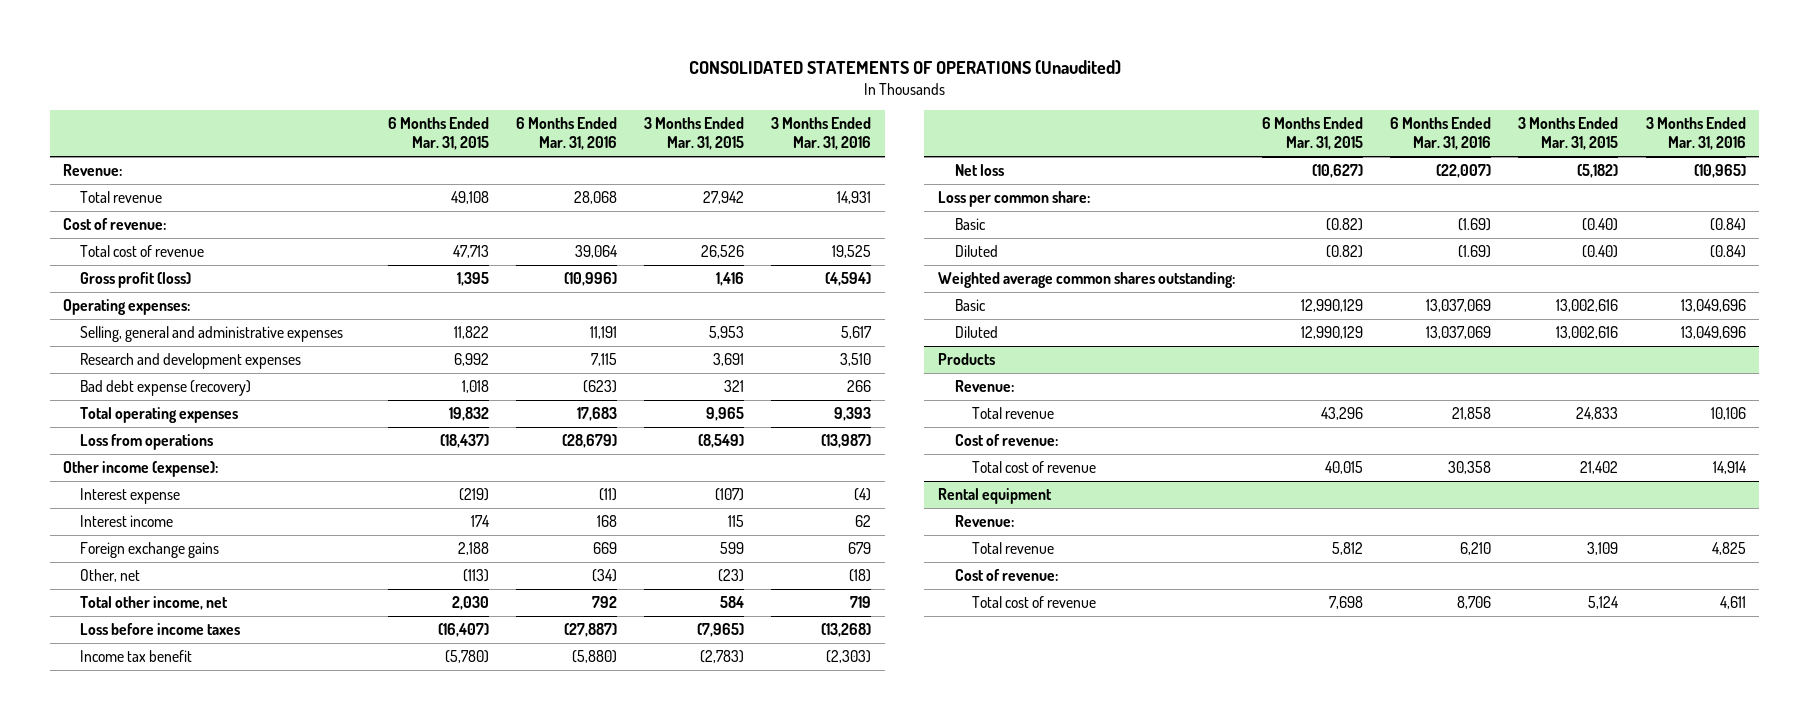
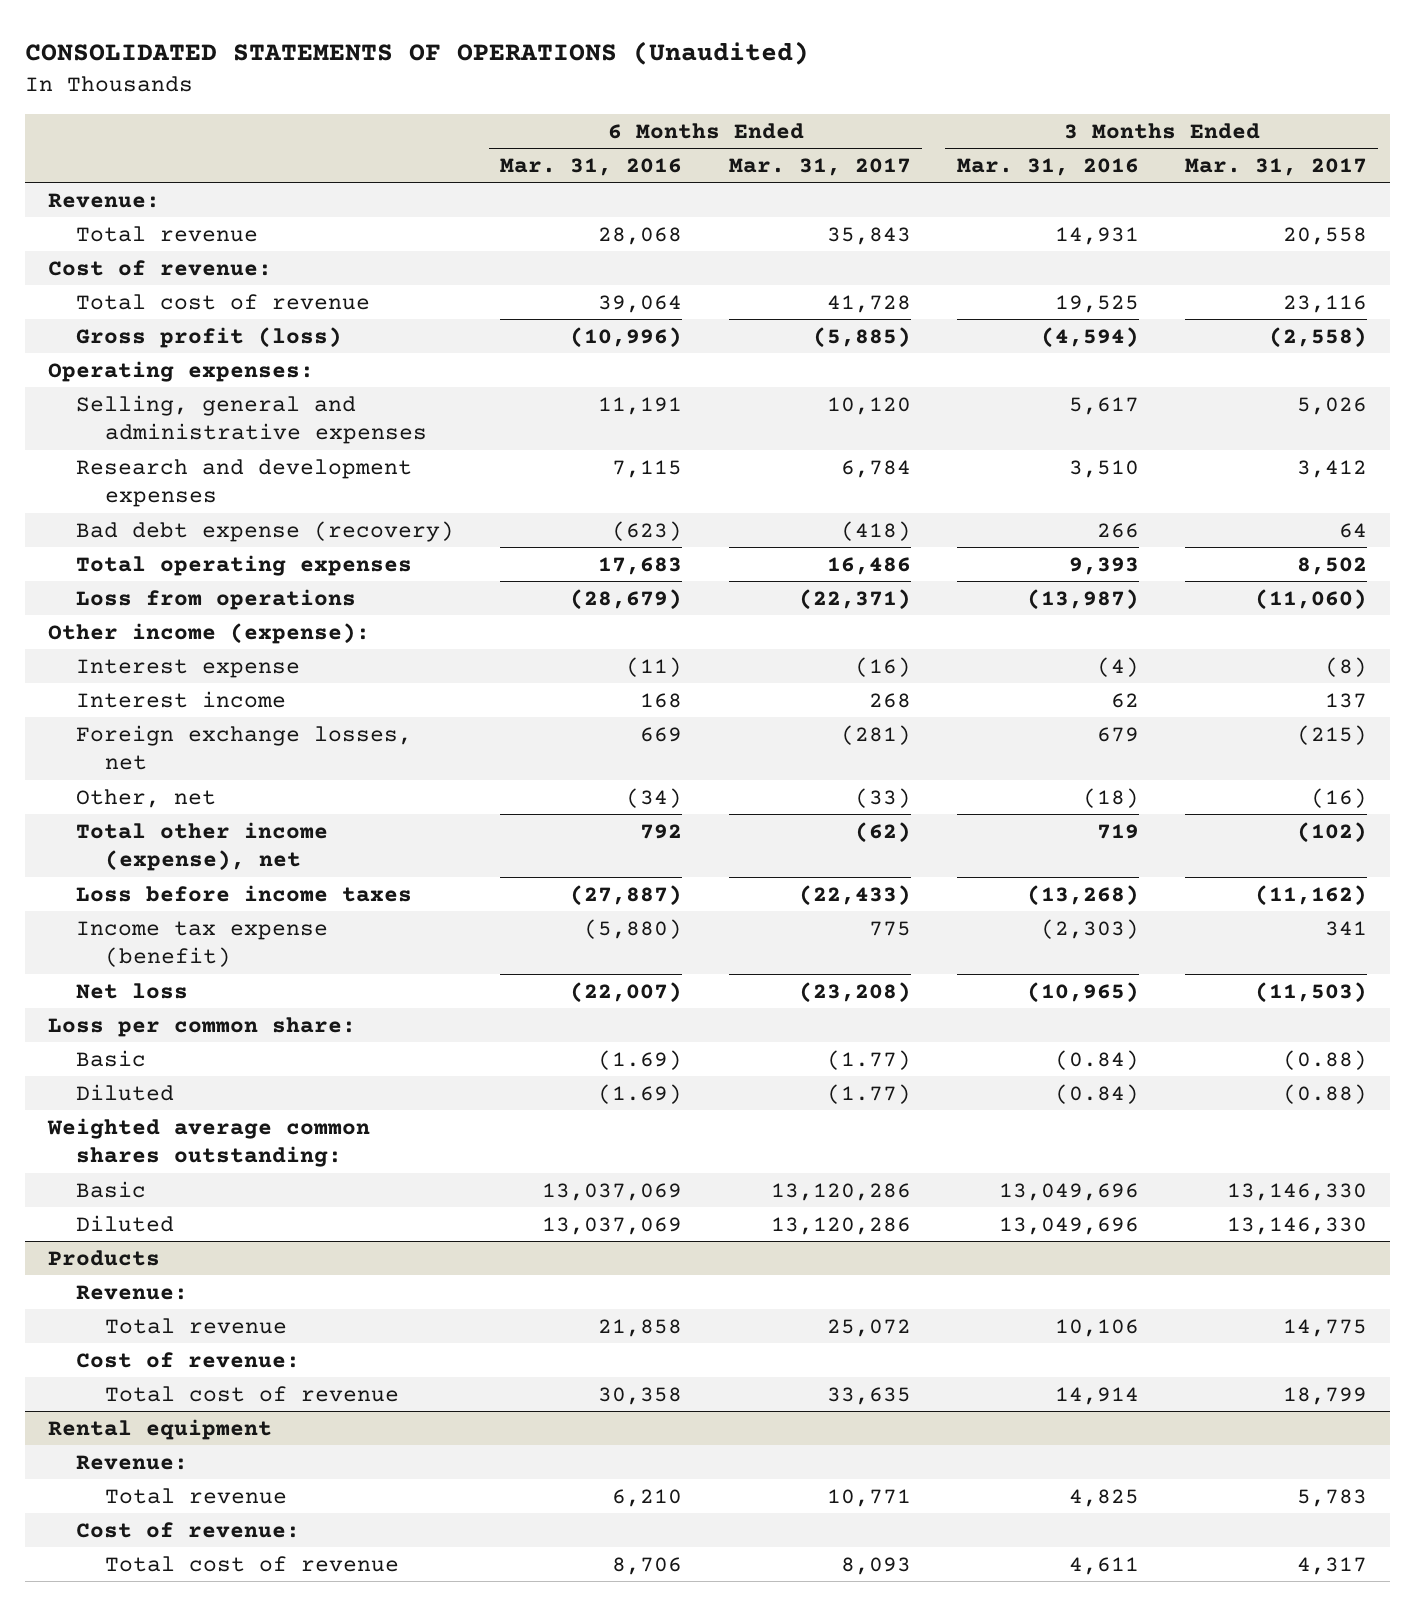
- | 6 Months Ended Mar. 31, 2015 | 6 Months Ended Mar. 31, 2016 | 3 Months Ended Mar. 31, 2015 | 3 Months Ended Mar. 31, 2016
+ | 6 Months Ended Mar. 31, 2016 | 6 Months Ended Mar. 31, 2017 | 3 Months Ended Mar. 31, 2016 | 3 Months Ended Mar. 31, 2017
- Foreign exchange gains | 2,188 | 669 | 599 | 679
+ Foreign exchange losses, net | 669 | (281) | 679 | (215)
- Total other income, net | 2,030 | 792 | 584 | 719
+ Total other income (expense), net | 792 | (62) | 719 | (102)
- Income tax benefit | (5,780) | (5,880) | (2,783) | (2,303)
+ Income tax expense (benefit) | (5,880) | 775 | (2,303) | 341

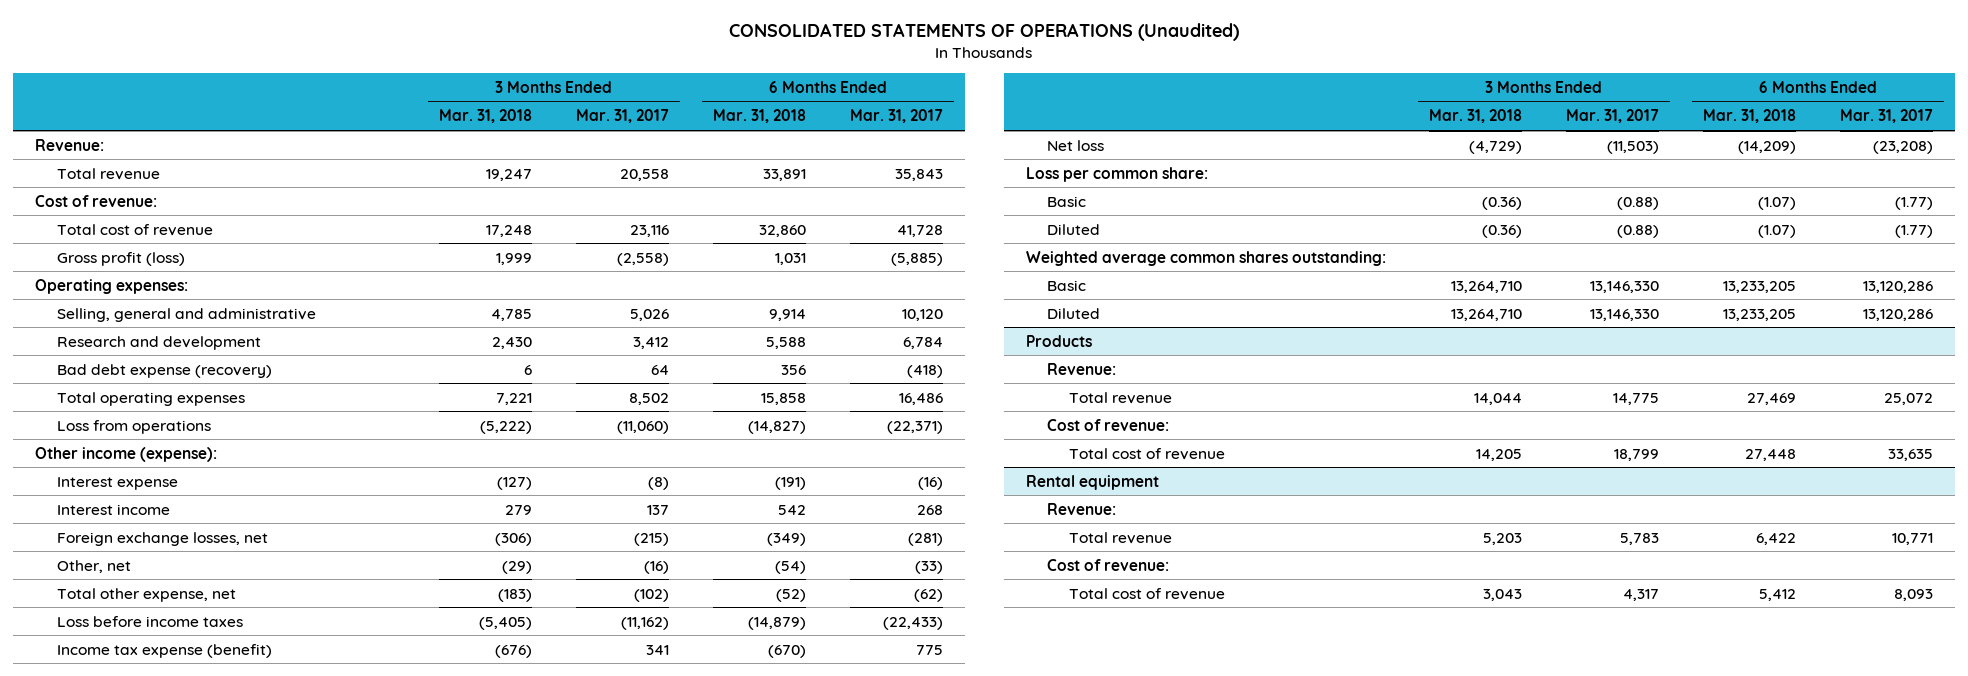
- | 6 Months Ended Mar. 31, 2016 | 6 Months Ended Mar. 31, 2017 | 3 Months Ended Mar. 31, 2016 | 3 Months Ended Mar. 31, 2017
+ | 3 Months Ended Mar. 31, 2018 | 3 Months Ended Mar. 31, 2017 | 6 Months Ended Mar. 31, 2018 | 6 Months Ended Mar. 31, 2017
- Selling, general and administrative expenses | 11,191 | 10,120 | 5,617 | 5,026
- Research and development expenses | 7,115 | 6,784 | 3,510 | 3,412
+ Selling, general and administrative | 4,785 | 5,026 | 9,914 | 10,120
+ Research and development | 2,430 | 3,412 | 5,588 | 6,784
- Total other income (expense), net | 792 | (62) | 719 | (102)
+ Total other expense, net | (183) | (102) | (52) | (62)

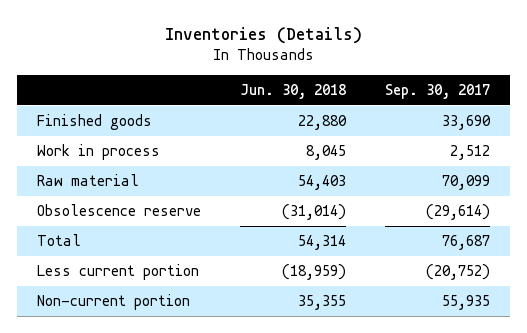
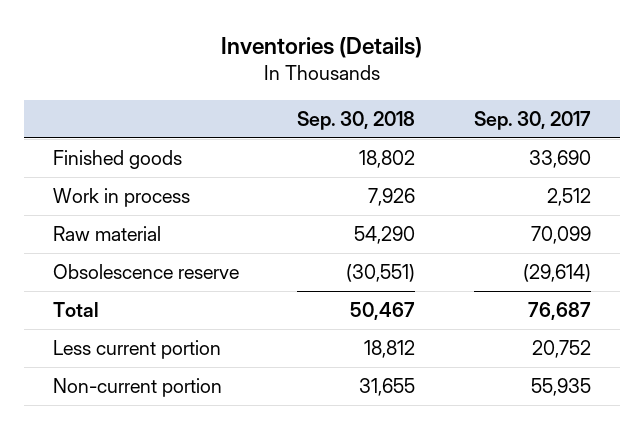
- | Jun. 30, 2018 | Sep. 30, 2017
+ | Sep. 30, 2018 | Sep. 30, 2017
- Less current portion | (18,959) | (20,752)
+ Less current portion | 18,812 | 20,752

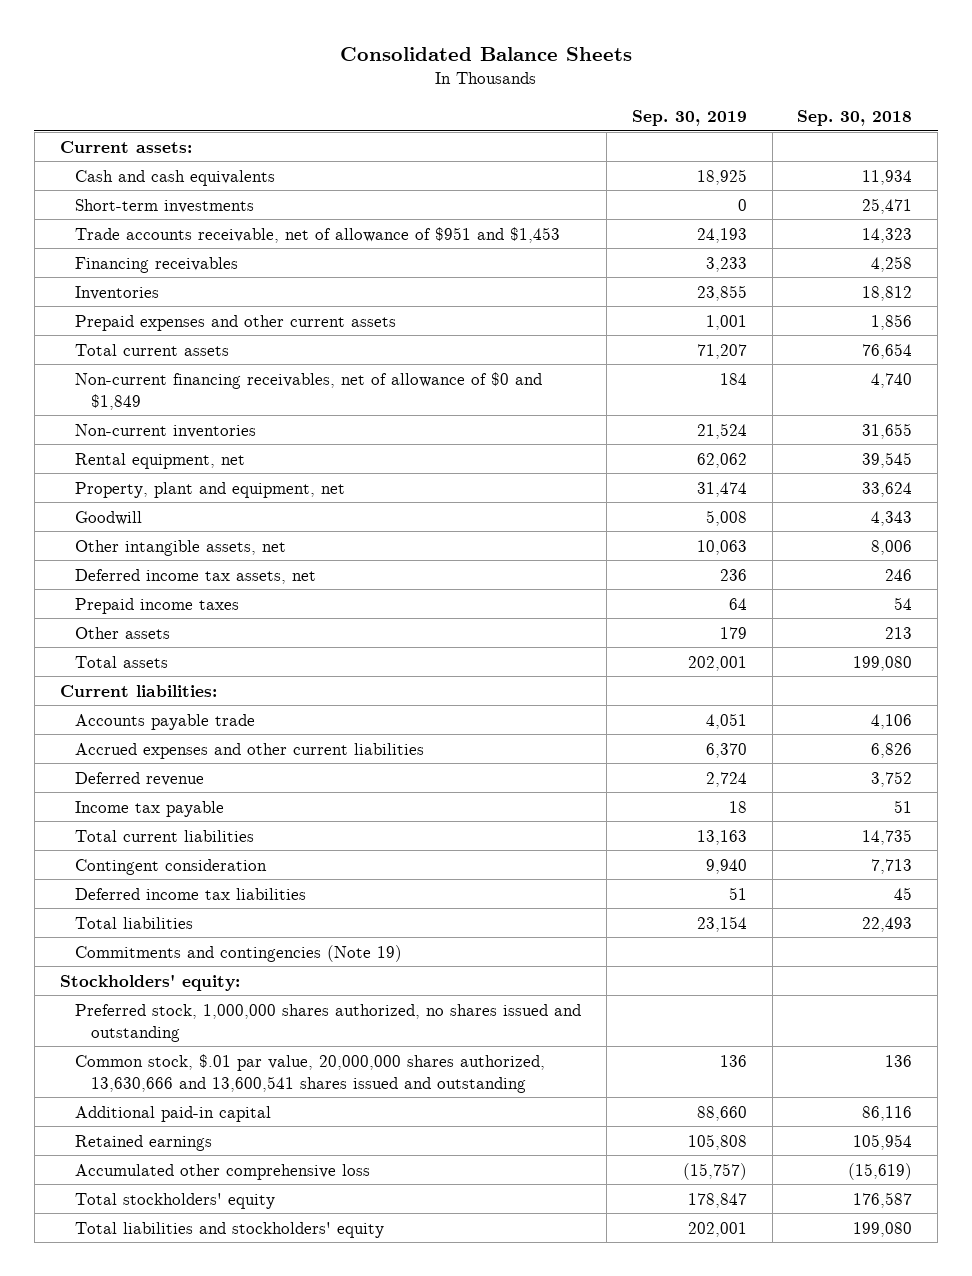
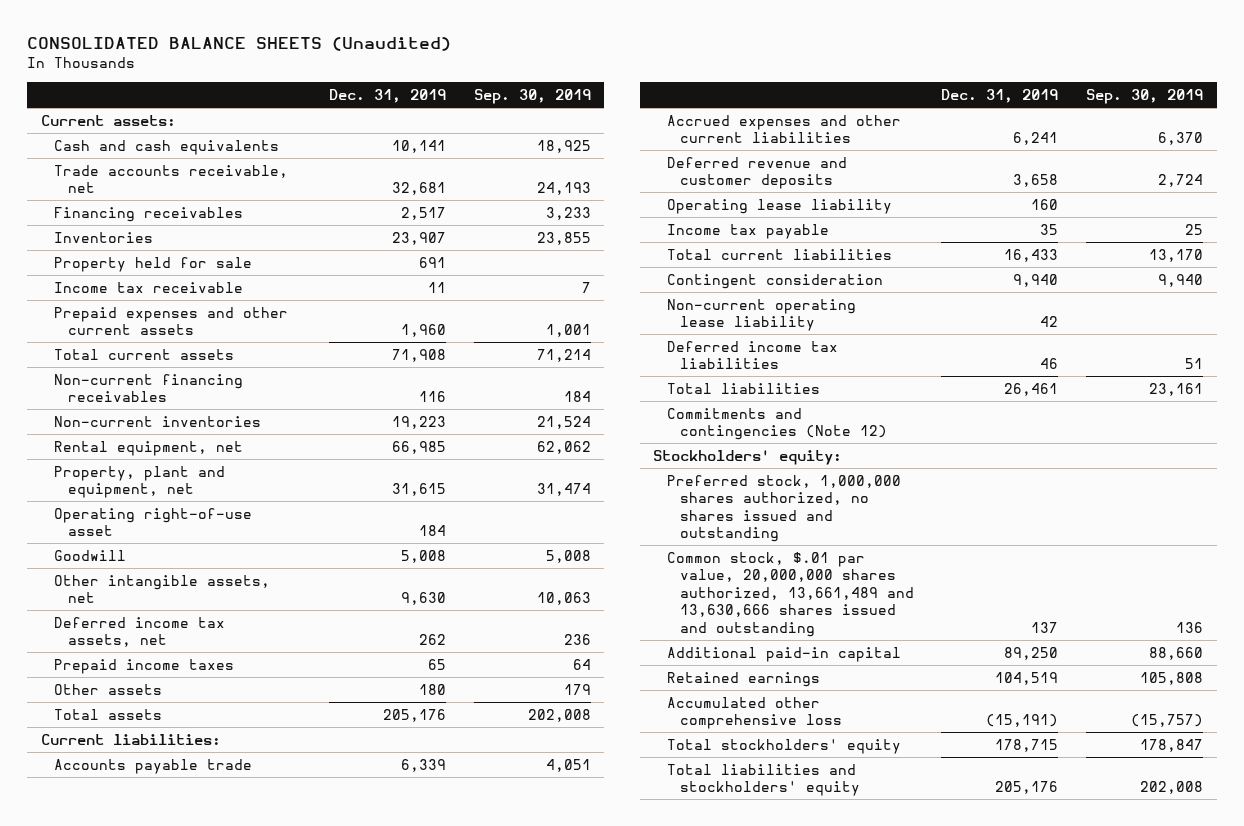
- Consolidated Balance Sheets
+ CONSOLIDATED BALANCE SHEETS (Unaudited)
- | Sep. 30, 2019 | Sep. 30, 2018
+ | Dec. 31, 2019 | Sep. 30, 2019
- Short-term investments | 0 | 25,471
- Trade accounts receivable, net of allowance of $951 and $1,453 | 24,193 | 14,323
+ Trade accounts receivable, net | 32,681 | 24,193
+ Property held for sale | 691 |
+ Income tax receivable | 11 | 7
- Total current assets | 71,207 | 76,654
- Non-current financing receivables, net of allowance of $0 and $1,849 | 184 | 4,740
+ Total current assets | 71,908 | 71,214
+ Non-current financing receivables | 116 | 184
+ Operating right-of-use asset | 184 |
- Total assets | 202,001 | 199,080
+ Total assets | 205,176 | 202,008
- Deferred revenue | 2,724 | 3,752
- Income tax payable | 18 | 51
- Total current liabilities | 13,163 | 14,735
+ Deferred revenue and customer deposits | 3,658 | 2,724
+ Operating lease liability | 160 |
+ Income tax payable | 35 | 25
+ Total current liabilities | 16,433 | 13,170
+ Non-current operating lease liability | 42 |
- Total liabilities | 23,154 | 22,493
- Commitments and contingencies (Note 19)
+ Total liabilities | 26,461 | 23,161
+ Commitments and contingencies (Note 12)
- Common stock, $.01 par value, 20,000,000 shares authorized, 13,630,666 and 13,600,541 shares issued and outstanding | 136 | 136
+ Common stock, $.01 par value, 20,000,000 shares authorized, 13,661,489 and 13,630,666 shares issued and outstanding | 137 | 136
- Total liabilities and stockholders' equity | 202,001 | 199,080
+ Total liabilities and stockholders' equity | 205,176 | 202,008

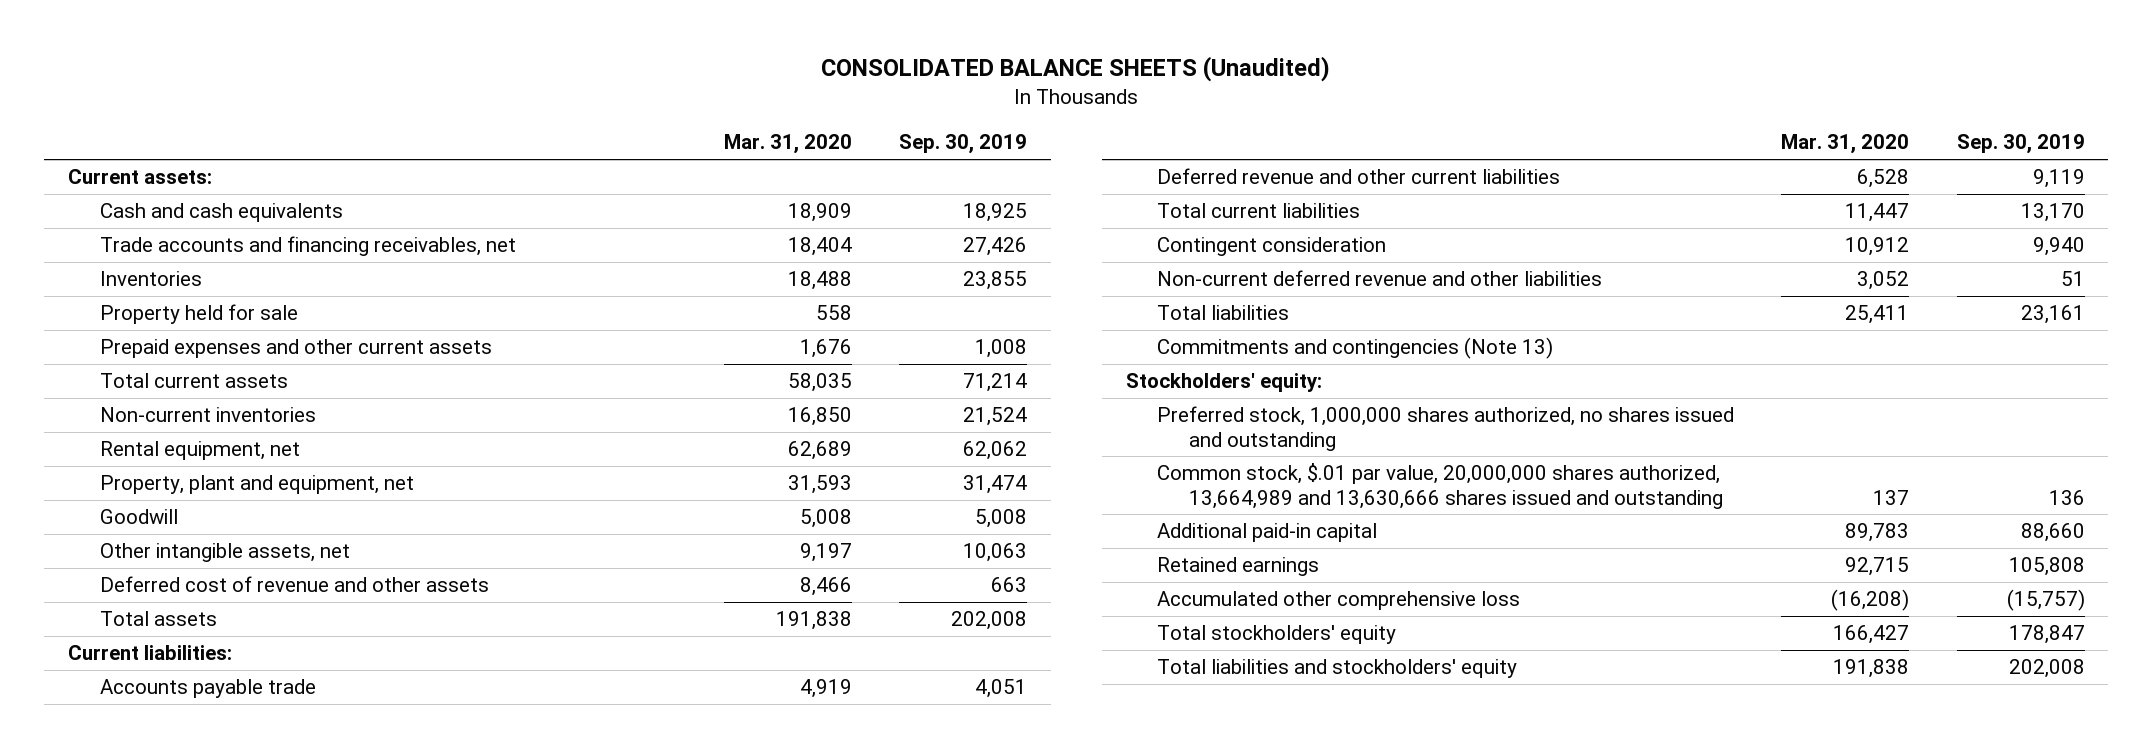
- | Dec. 31, 2019 | Sep. 30, 2019
+ | Mar. 31, 2020 | Sep. 30, 2019
- Trade accounts receivable, net | 32,681 | 24,193
- Financing receivables | 2,517 | 3,233
+ Trade accounts and financing receivables, net | 18,404 | 27,426
- Income tax receivable | 11 | 7
- Prepaid expenses and other current assets | 1,960 | 1,001
+ Prepaid expenses and other current assets | 1,676 | 1,008
- Non-current financing receivables | 116 | 184
- Operating right-of-use asset | 184 |
- Deferred income tax assets, net | 262 | 236
- Prepaid income taxes | 65 | 64
- Other assets | 180 | 179
+ Deferred cost of revenue and other assets | 8,466 | 663
- Accrued expenses and other current liabilities | 6,241 | 6,370
- Deferred revenue and customer deposits | 3,658 | 2,724
- Operating lease liability | 160 |
- Income tax payable | 35 | 25
+ Deferred revenue and other current liabilities | 6,528 | 9,119
- Non-current operating lease liability | 42 |
- Deferred income tax liabilities | 46 | 51
+ Non-current deferred revenue and other liabilities | 3,052 | 51
- Commitments and contingencies (Note 12)
+ Commitments and contingencies (Note 13)
- Common stock, $.01 par value, 20,000,000 shares authorized, 13,661,489 and 13,630,666 shares issued and outstanding | 137 | 136
+ Common stock, $.01 par value, 20,000,000 shares authorized, 13,664,989 and 13,630,666 shares issued and outstanding | 137 | 136

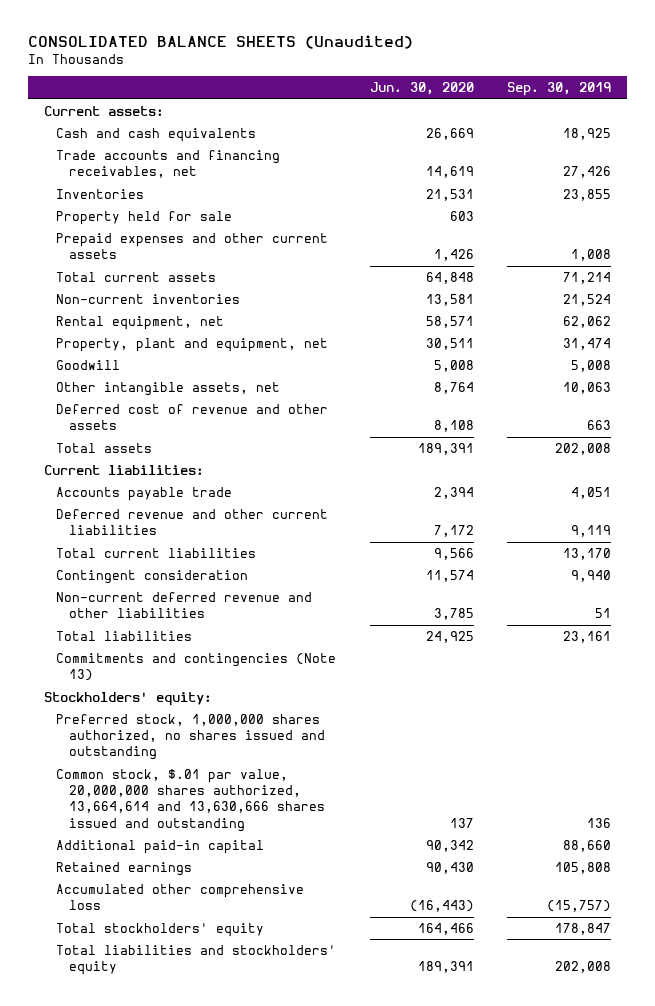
- | Mar. 31, 2020 | Sep. 30, 2019
+ | Jun. 30, 2020 | Sep. 30, 2019
- Common stock, $.01 par value, 20,000,000 shares authorized, 13,664,989 and 13,630,666 shares issued and outstanding | 137 | 136
+ Common stock, $.01 par value, 20,000,000 shares authorized, 13,664,614 and 13,630,666 shares issued and outstanding | 137 | 136

